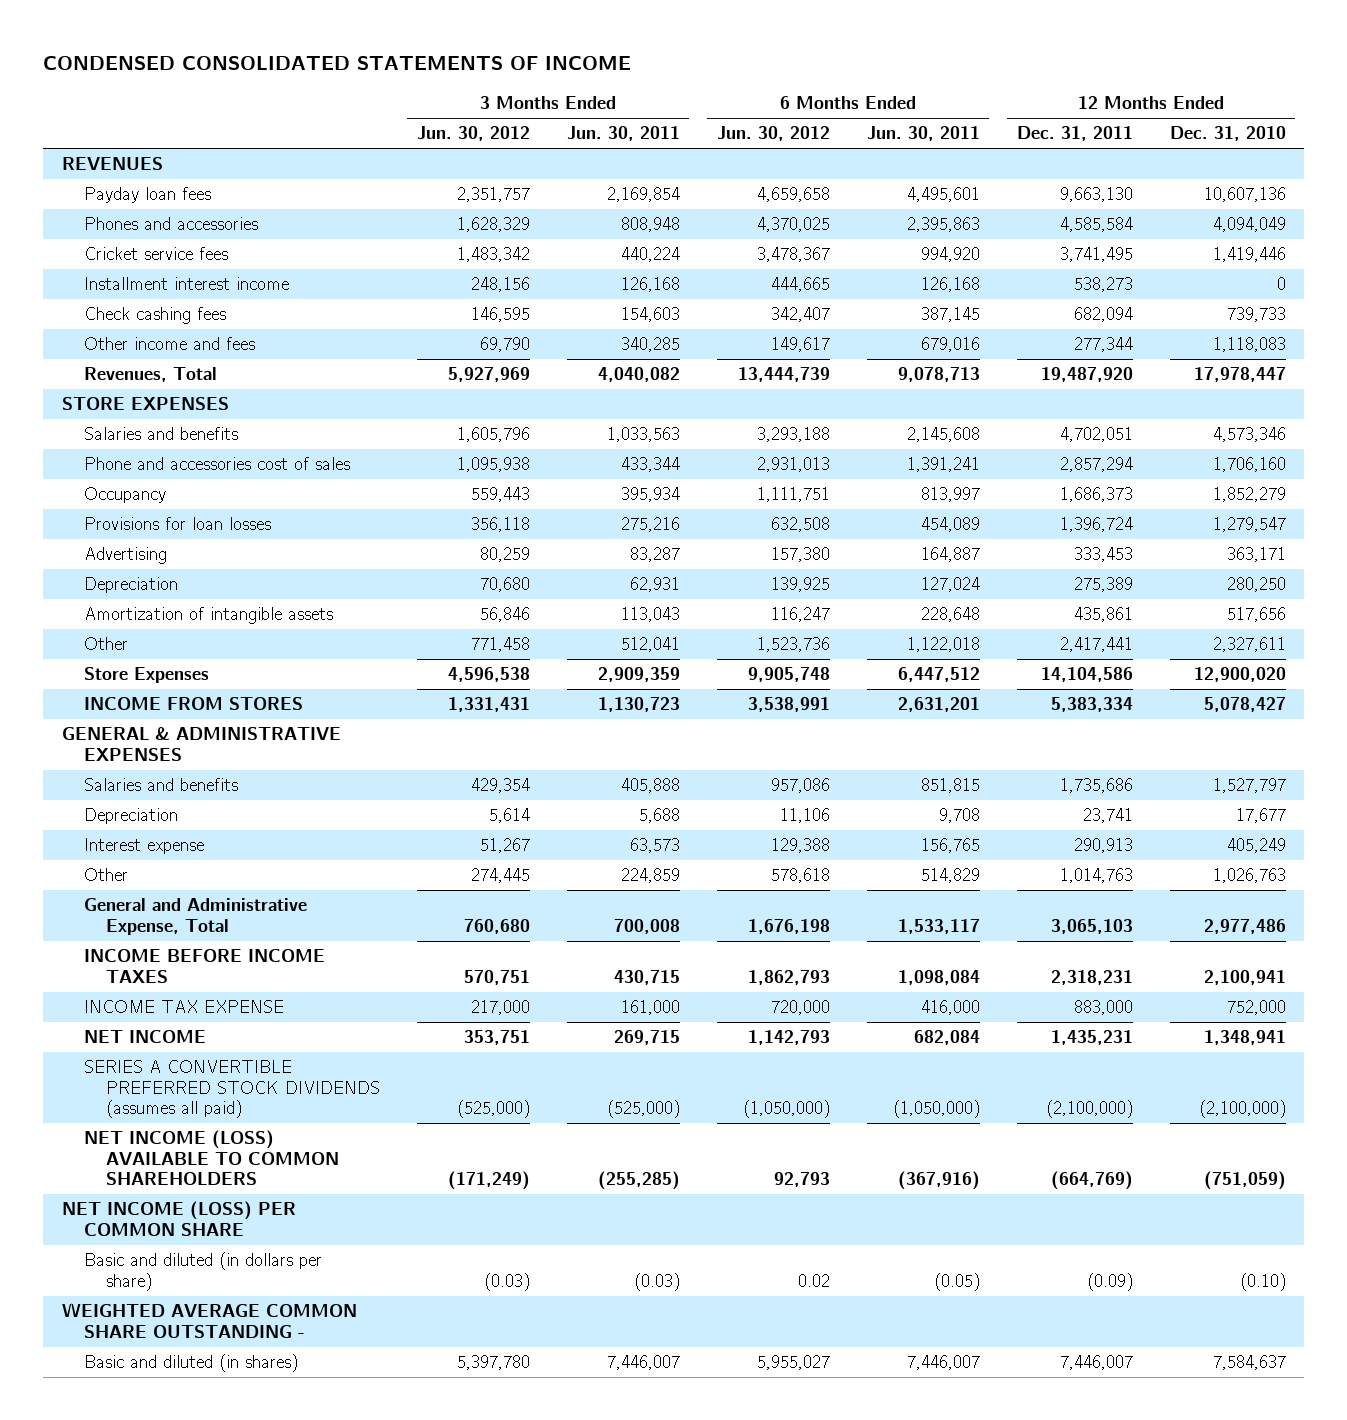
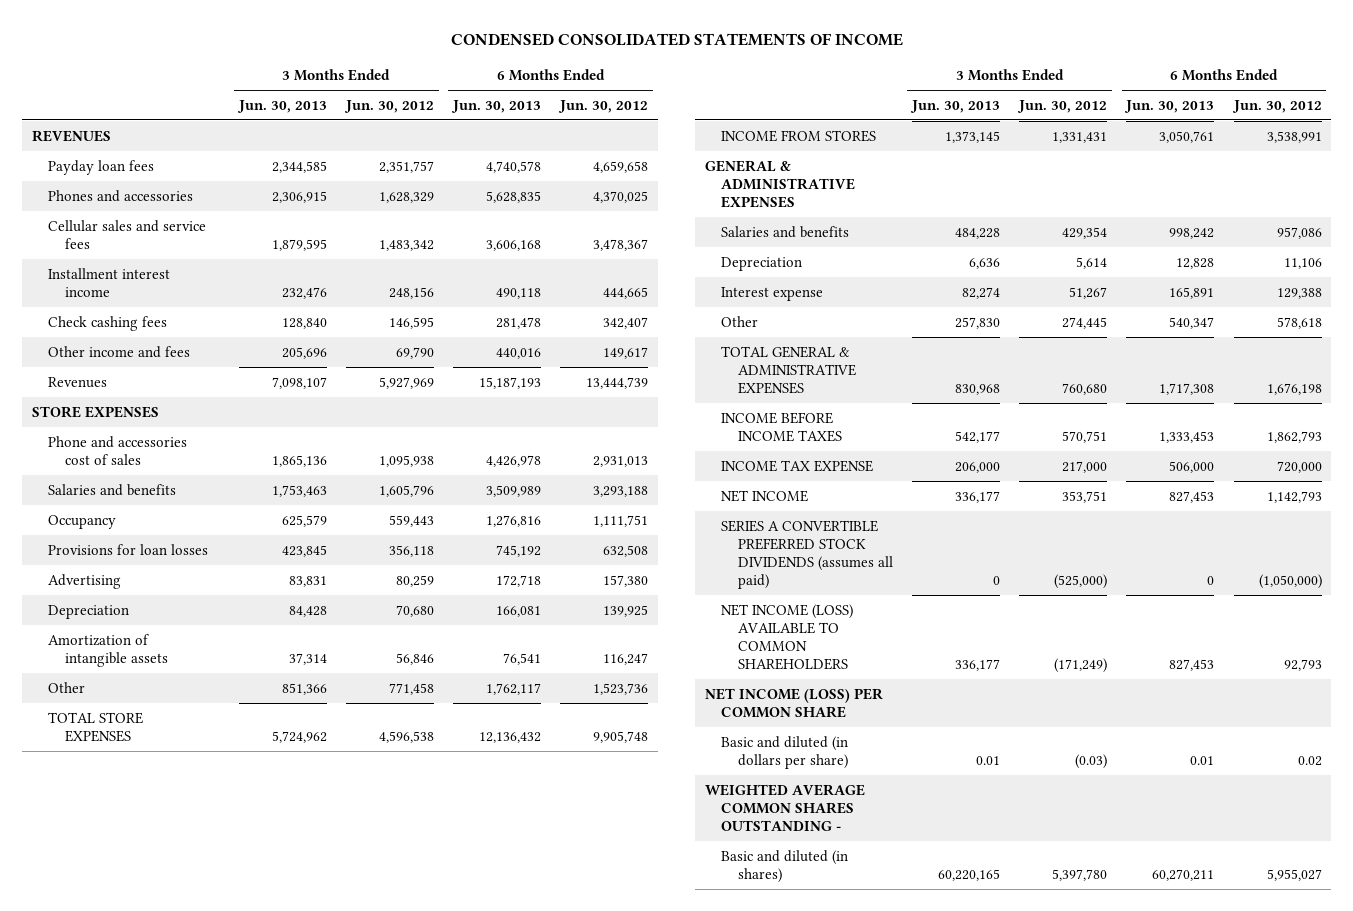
- | 3 Months Ended Jun. 30, 2012 | 3 Months Ended Jun. 30, 2011 | 6 Months Ended Jun. 30, 2012 | 6 Months Ended Jun. 30, 2011 | 12 Months Ended Dec. 31, 2011 | 12 Months Ended Dec. 31, 2010
+ | 3 Months Ended Jun. 30, 2013 | 3 Months Ended Jun. 30, 2012 | 6 Months Ended Jun. 30, 2013 | 6 Months Ended Jun. 30, 2012
- Cricket service fees | 1,483,342 | 440,224 | 3,478,367 | 994,920 | 3,741,495 | 1,419,446
+ Cellular sales and service fees | 1,879,595 | 1,483,342 | 3,606,168 | 3,478,367
- Revenues, Total | 5,927,969 | 4,040,082 | 13,444,739 | 9,078,713 | 19,487,920 | 17,978,447
+ Revenues | 7,098,107 | 5,927,969 | 15,187,193 | 13,444,739
moved down: Salaries and benefits | 1,753,463 | 1,605,796 | 3,509,989 | 3,293,188
- Store Expenses | 4,596,538 | 2,909,359 | 9,905,748 | 6,447,512 | 14,104,586 | 12,900,020
+ TOTAL STORE EXPENSES | 5,724,962 | 4,596,538 | 12,136,432 | 9,905,748
- General and Administrative Expense, Total | 760,680 | 700,008 | 1,676,198 | 1,533,117 | 3,065,103 | 2,977,486
+ TOTAL GENERAL & ADMINISTRATIVE EXPENSES | 830,968 | 760,680 | 1,717,308 | 1,676,198
- WEIGHTED AVERAGE COMMON SHARE OUTSTANDING -
+ WEIGHTED AVERAGE COMMON SHARES OUTSTANDING -

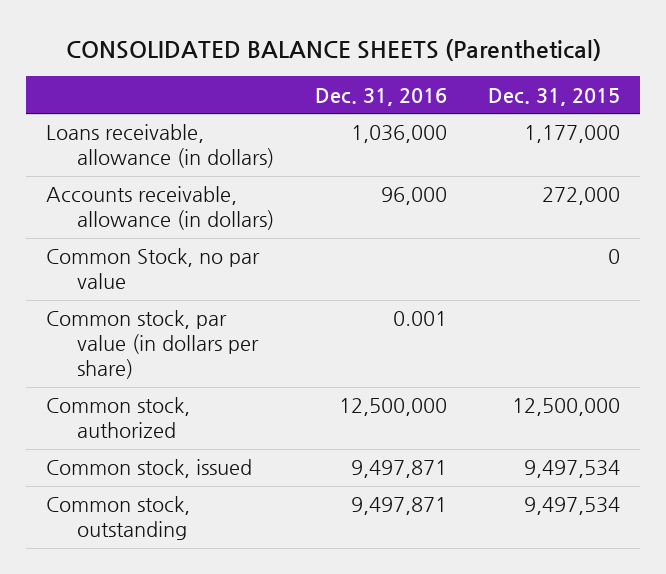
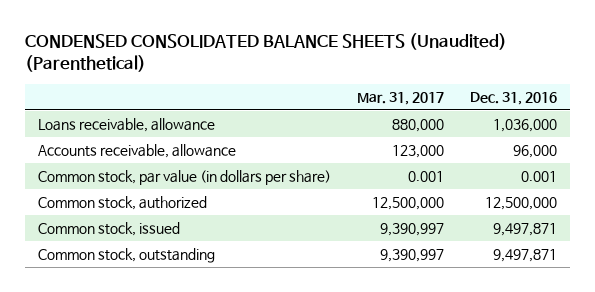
- CONSOLIDATED BALANCE SHEETS (Parenthetical)
+ CONDENSED CONSOLIDATED BALANCE SHEETS (Unaudited) (Parenthetical)
- | Dec. 31, 2016 | Dec. 31, 2015
+ | Mar. 31, 2017 | Dec. 31, 2016
- Loans receivable, allowance (in dollars) | 1,036,000 | 1,177,000
- Accounts receivable, allowance (in dollars) | 96,000 | 272,000
- Common Stock, no par value | | 0
+ Loans receivable, allowance | 880,000 | 1,036,000
+ Accounts receivable, allowance | 123,000 | 96,000

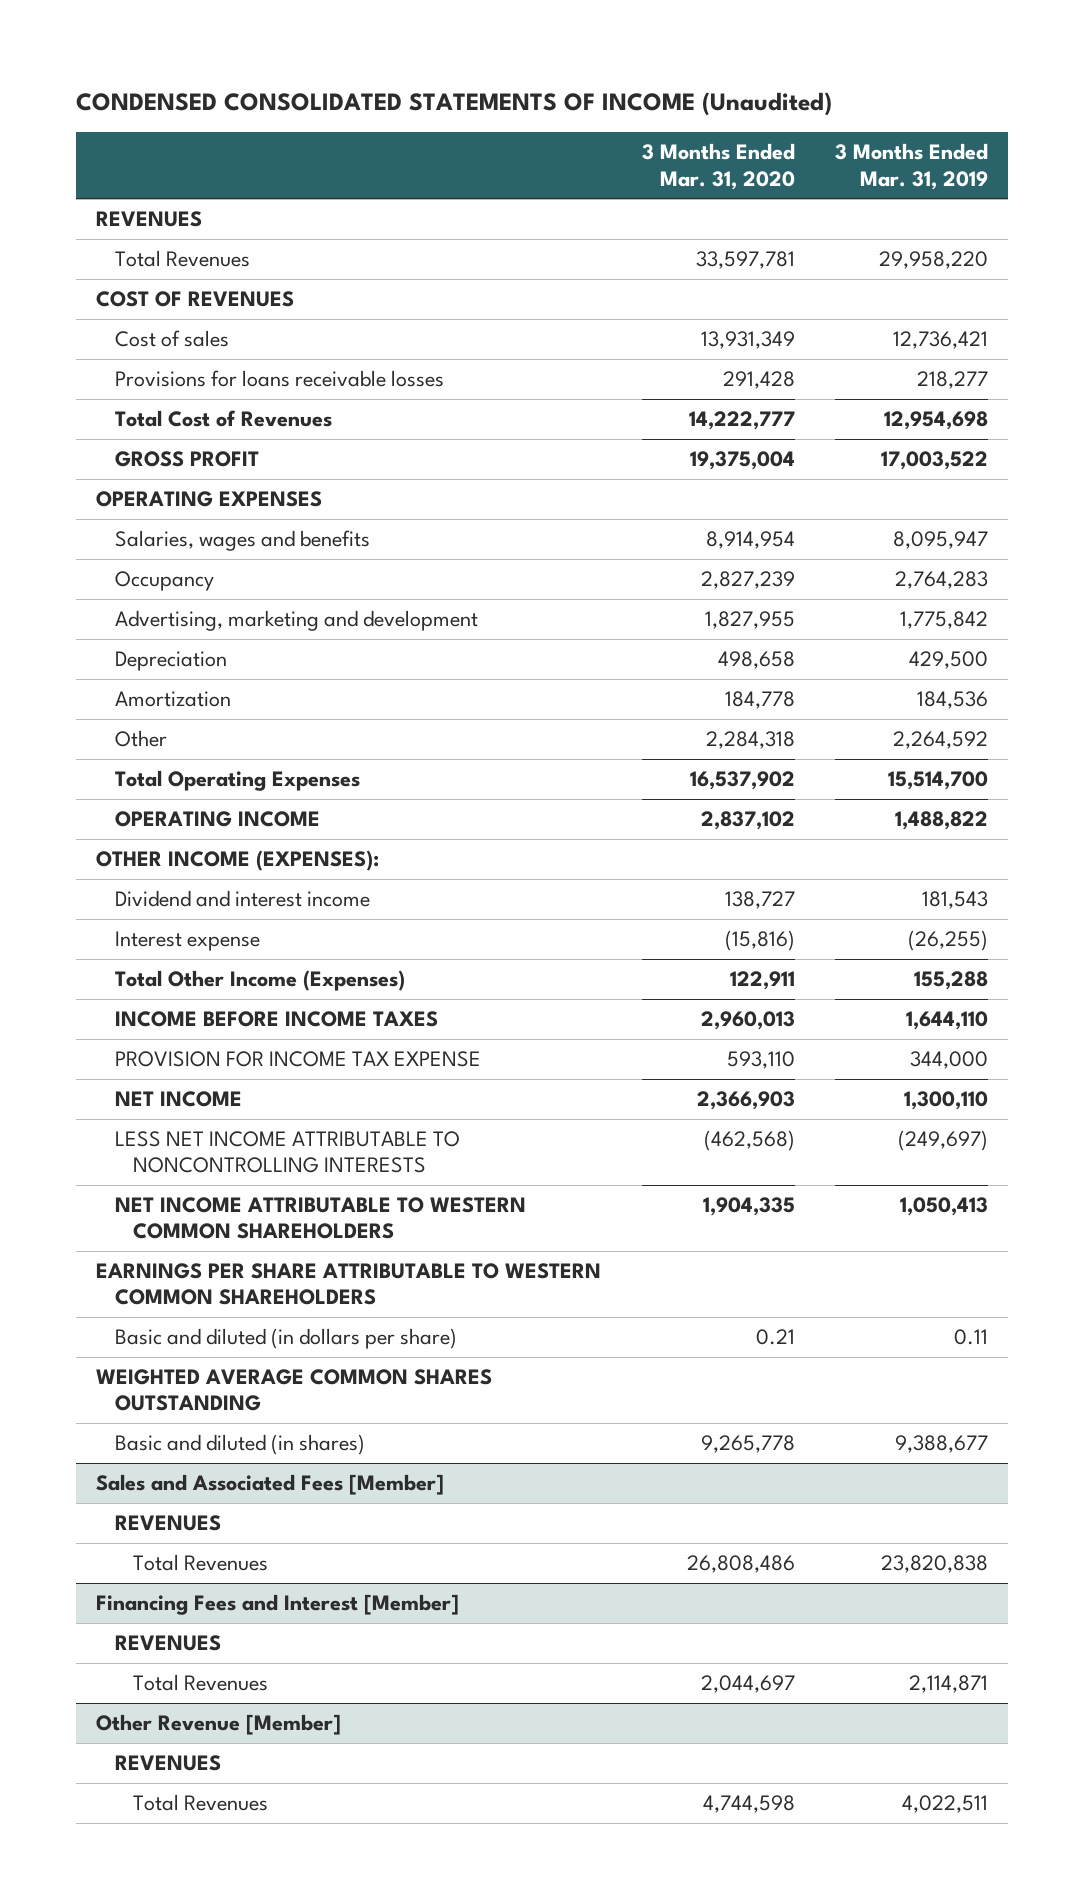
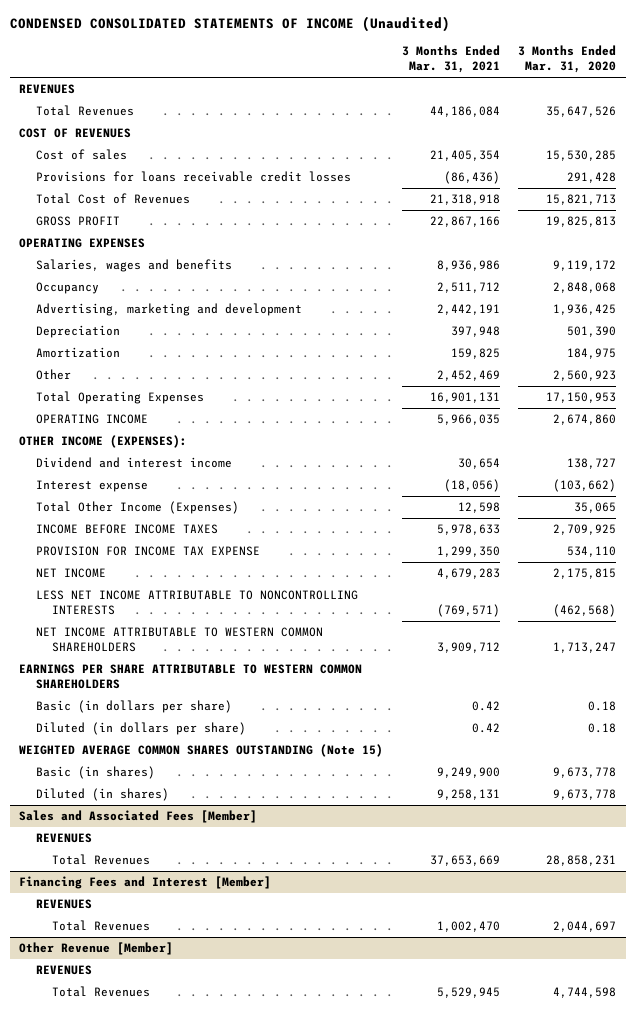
- | 3 Months Ended Mar. 31, 2020 | 3 Months Ended Mar. 31, 2019
+ | 3 Months Ended Mar. 31, 2021 | 3 Months Ended Mar. 31, 2020
- Total Revenues | 33,597,781 | 29,958,220
+ Total Revenues | 44,186,084 | 35,647,526
- Cost of sales | 13,931,349 | 12,736,421
- Provisions for loans receivable losses | 291,428 | 218,277
- Total Cost of Revenues | 14,222,777 | 12,954,698
- GROSS PROFIT | 19,375,004 | 17,003,522
+ Cost of sales | 21,405,354 | 15,530,285
+ Provisions for loans receivable credit losses | (86,436) | 291,428
+ Total Cost of Revenues | 21,318,918 | 15,821,713
+ GROSS PROFIT | 22,867,166 | 19,825,813
- Salaries, wages and benefits | 8,914,954 | 8,095,947
- Occupancy | 2,827,239 | 2,764,283
- Advertising, marketing and development | 1,827,955 | 1,775,842
- Depreciation | 498,658 | 429,500
- Amortization | 184,778 | 184,536
- Other | 2,284,318 | 2,264,592
- Total Operating Expenses | 16,537,902 | 15,514,700
- OPERATING INCOME | 2,837,102 | 1,488,822
+ Salaries, wages and benefits | 8,936,986 | 9,119,172
+ Occupancy | 2,511,712 | 2,848,068
+ Advertising, marketing and development | 2,442,191 | 1,936,425
+ Depreciation | 397,948 | 501,390
+ Amortization | 159,825 | 184,975
+ Other | 2,452,469 | 2,560,923
+ Total Operating Expenses | 16,901,131 | 17,150,953
+ OPERATING INCOME | 5,966,035 | 2,674,860
- Interest expense | (15,816) | (26,255)
- Total Other Income (Expenses) | 122,911 | 155,288
- INCOME BEFORE INCOME TAXES | 2,960,013 | 1,644,110
- PROVISION FOR INCOME TAX EXPENSE | 593,110 | 344,000
- NET INCOME | 2,366,903 | 1,300,110
+ Interest expense | (18,056) | (103,662)
+ Total Other Income (Expenses) | 12,598 | 35,065
+ INCOME BEFORE INCOME TAXES | 5,978,633 | 2,709,925
+ PROVISION FOR INCOME TAX EXPENSE | 1,299,350 | 534,110
+ NET INCOME | 4,679,283 | 2,175,815
- NET INCOME ATTRIBUTABLE TO WESTERN COMMON SHAREHOLDERS | 1,904,335 | 1,050,413
+ NET INCOME ATTRIBUTABLE TO WESTERN COMMON SHAREHOLDERS | 3,909,712 | 1,713,247
- Basic and diluted (in dollars per share) | 0.21 | 0.11
- WEIGHTED AVERAGE COMMON SHARES OUTSTANDING
- Basic and diluted (in shares) | 9,265,778 | 9,388,677
+ Basic (in dollars per share) | 0.42 | 0.18
+ Diluted (in dollars per share) | 0.42 | 0.18
+ WEIGHTED AVERAGE COMMON SHARES OUTSTANDING (Note 15)
+ Basic (in shares) | 9,249,900 | 9,673,778
+ Diluted (in shares) | 9,258,131 | 9,673,778
@ Sales and Associated Fees [Member]
- Total Revenues | 26,808,486 | 23,820,838
+ Total Revenues | 37,653,669 | 28,858,231

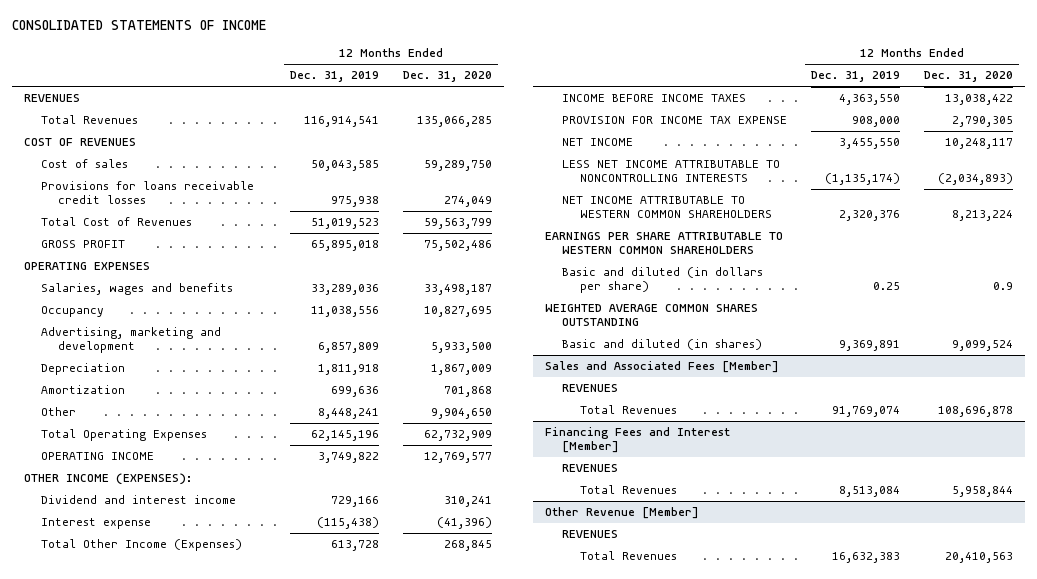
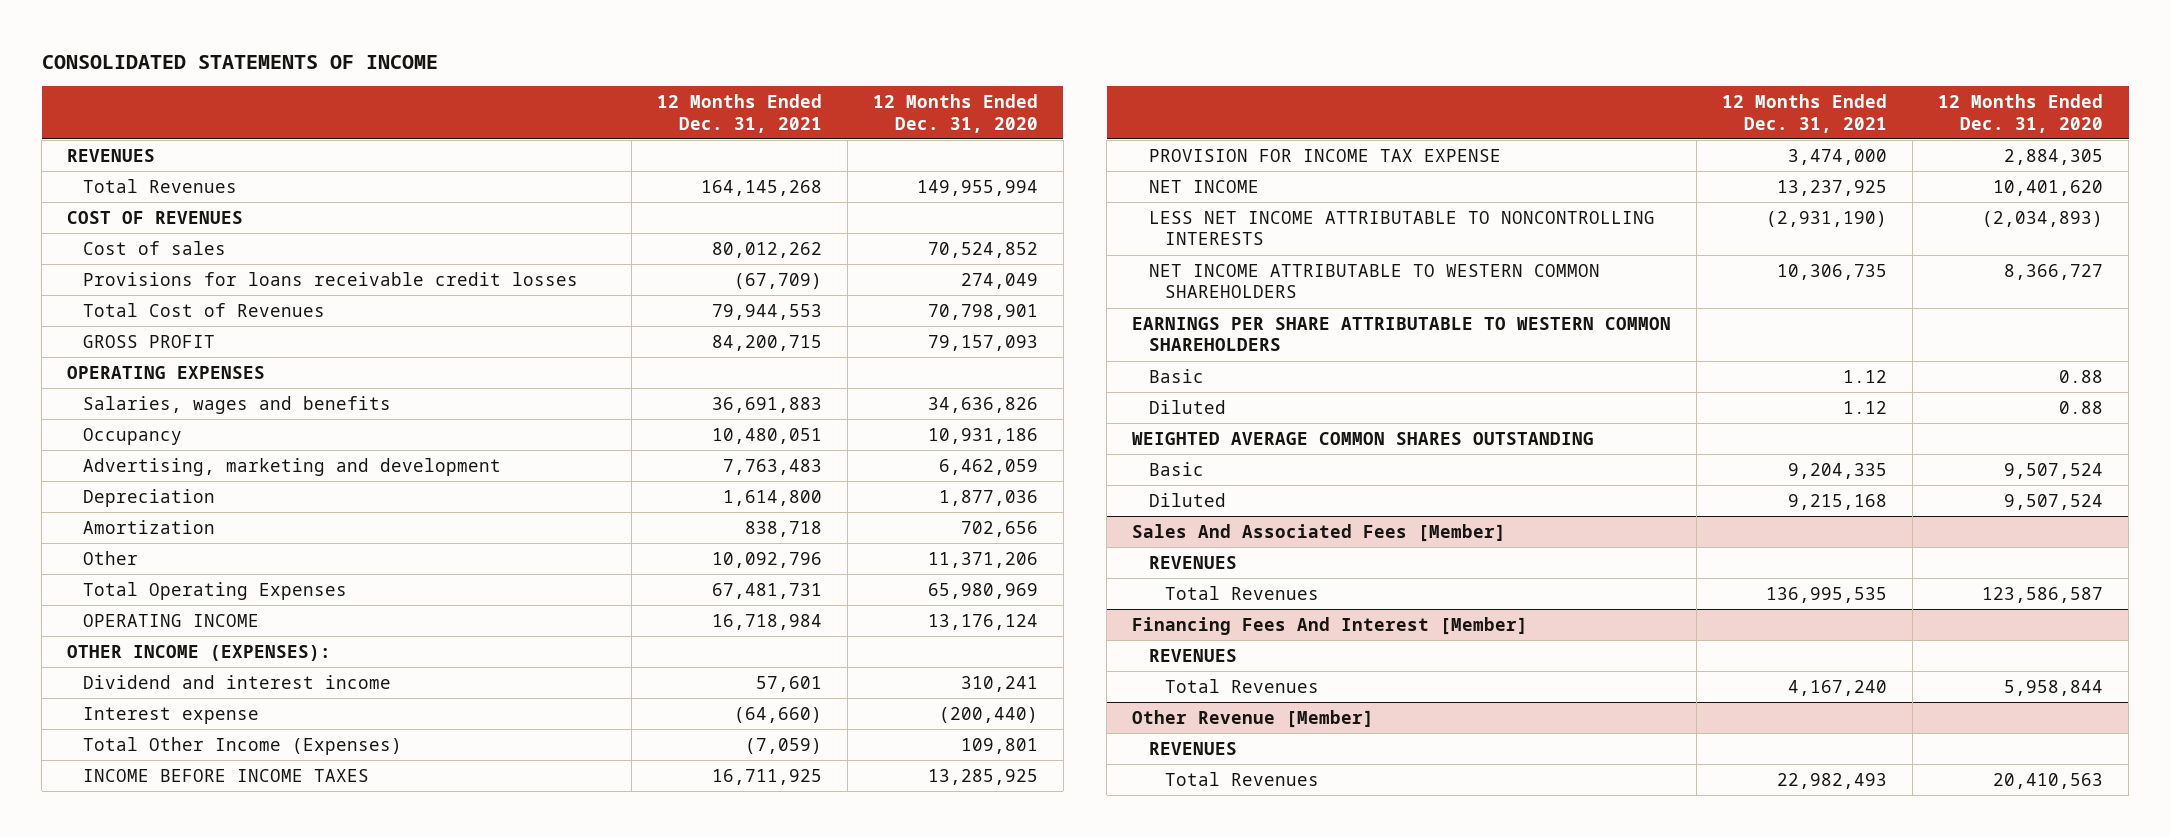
- | 12 Months Ended Dec. 31, 2019 | 12 Months Ended Dec. 31, 2020
+ | 12 Months Ended Dec. 31, 2021 | 12 Months Ended Dec. 31, 2020
- Total Revenues | 116,914,541 | 135,066,285
+ Total Revenues | 164,145,268 | 149,955,994
- Cost of sales | 50,043,585 | 59,289,750
+ Cost of sales | 80,012,262 | 70,524,852
- Total Cost of Revenues | 51,019,523 | 59,563,799
- GROSS PROFIT | 65,895,018 | 75,502,486
+ Total Cost of Revenues | 79,944,553 | 70,798,901
+ GROSS PROFIT | 84,200,715 | 79,157,093
- Salaries, wages and benefits | 33,289,036 | 33,498,187
- Occupancy | 11,038,556 | 10,827,695
- Advertising, marketing and development | 6,857,809 | 5,933,500
- Depreciation | 1,811,918 | 1,867,009
- Amortization | 699,636 | 701,868
- Other | 8,448,241 | 9,904,650
- Total Operating Expenses | 62,145,196 | 62,732,909
- OPERATING INCOME | 3,749,822 | 12,769,577
+ Salaries, wages and benefits | 36,691,883 | 34,636,826
+ Occupancy | 10,480,051 | 10,931,186
+ Advertising, marketing and development | 7,763,483 | 6,462,059
+ Depreciation | 1,614,800 | 1,877,036
+ Amortization | 838,718 | 702,656
+ Other | 10,092,796 | 11,371,206
+ Total Operating Expenses | 67,481,731 | 65,980,969
+ OPERATING INCOME | 16,718,984 | 13,176,124
- Interest expense | (115,438) | (41,396)
- Total Other Income (Expenses) | 613,728 | 268,845
- INCOME BEFORE INCOME TAXES | 4,363,550 | 13,038,422
- PROVISION FOR INCOME TAX EXPENSE | 908,000 | 2,790,305
- NET INCOME | 3,455,550 | 10,248,117
+ Interest expense | (64,660) | (200,440)
+ Total Other Income (Expenses) | (7,059) | 109,801
+ INCOME BEFORE INCOME TAXES | 16,711,925 | 13,285,925
+ PROVISION FOR INCOME TAX EXPENSE | 3,474,000 | 2,884,305
+ NET INCOME | 13,237,925 | 10,401,620
- NET INCOME ATTRIBUTABLE TO WESTERN COMMON SHAREHOLDERS | 2,320,376 | 8,213,224
+ NET INCOME ATTRIBUTABLE TO WESTERN COMMON SHAREHOLDERS | 10,306,735 | 8,366,727
- Basic and diluted (in dollars per share) | 0.25 | 0.9
+ Basic | 1.12 | 0.88
+ Diluted | 1.12 | 0.88
- Basic and diluted (in shares) | 9,369,891 | 9,099,524
- Sales and Associated Fees [Member]
+ Basic | 9,204,335 | 9,507,524
+ Diluted | 9,215,168 | 9,507,524
+ Sales And Associated Fees [Member]
- Total Revenues | 91,769,074 | 108,696,878
- Financing Fees and Interest [Member]
+ Total Revenues | 136,995,535 | 123,586,587
+ Financing Fees And Interest [Member]

